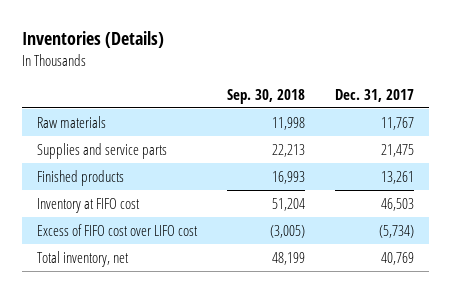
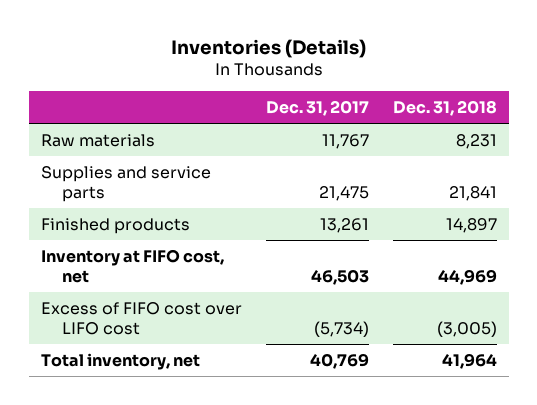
- | Sep. 30, 2018 | Dec. 31, 2017
+ | Dec. 31, 2017 | Dec. 31, 2018
- Inventory at FIFO cost | 51,204 | 46,503
+ Inventory at FIFO cost, net | 46,503 | 44,969

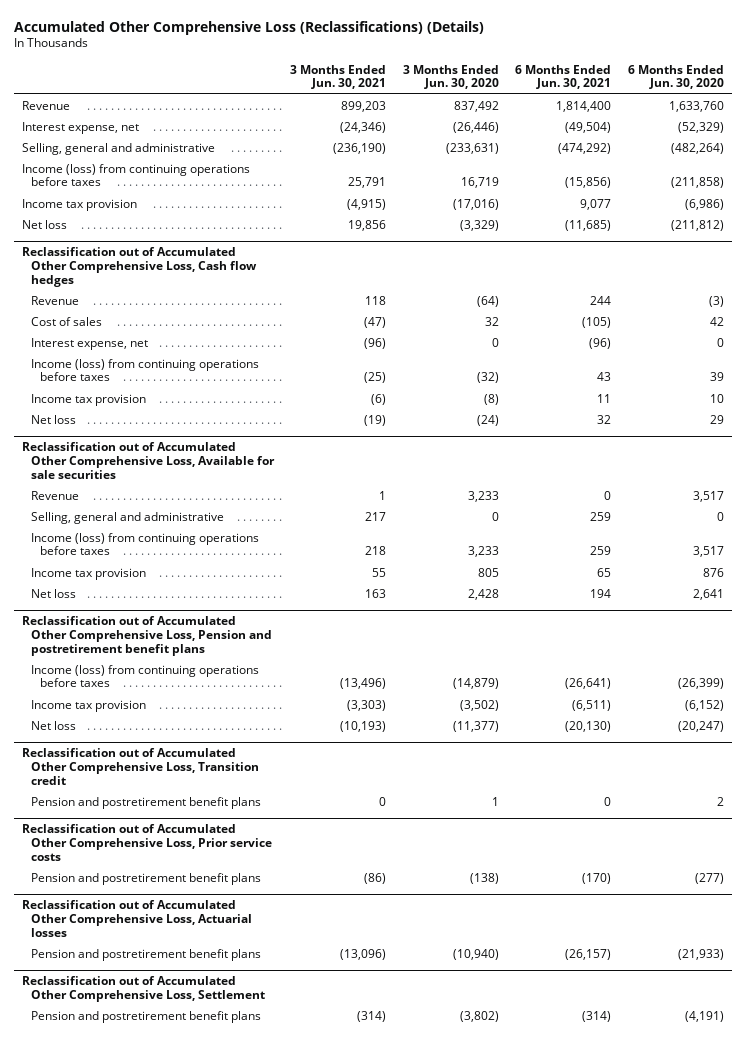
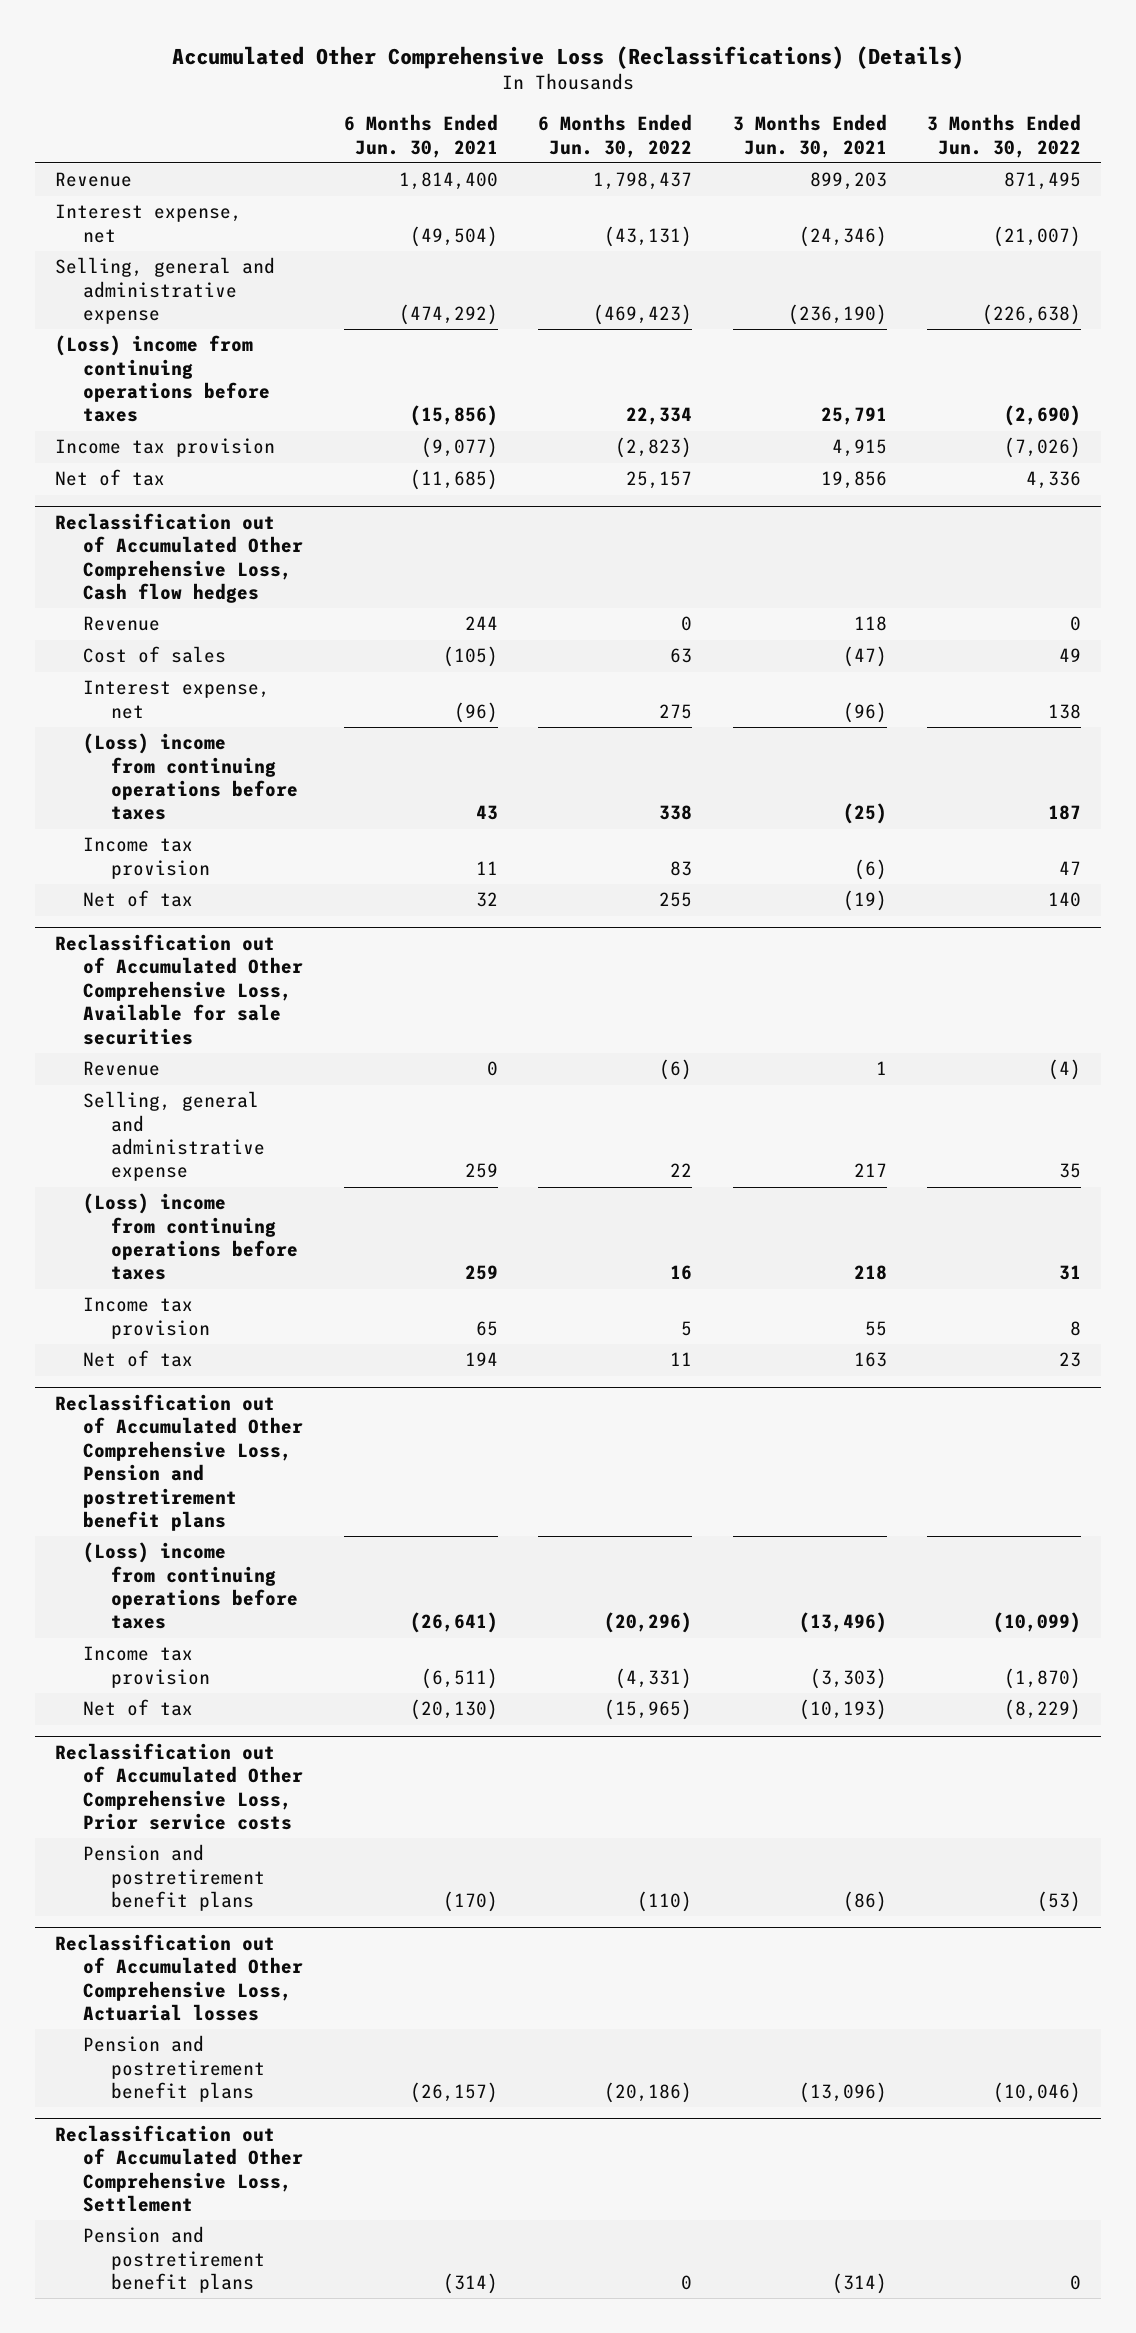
- | 3 Months Ended Jun. 30, 2021 | 3 Months Ended Jun. 30, 2020 | 6 Months Ended Jun. 30, 2021 | 6 Months Ended Jun. 30, 2020
+ | 6 Months Ended Jun. 30, 2021 | 6 Months Ended Jun. 30, 2022 | 3 Months Ended Jun. 30, 2021 | 3 Months Ended Jun. 30, 2022
- Selling, general and administrative | (236,190) | (233,631) | (474,292) | (482,264)
- Income (loss) from continuing operations before taxes | 25,791 | 16,719 | (15,856) | (211,858)
- Income tax provision | (4,915) | (17,016) | 9,077 | (6,986)
- Net loss | 19,856 | (3,329) | (11,685) | (211,812)
+ Selling, general and administrative expense | (474,292) | (469,423) | (236,190) | (226,638)
+ (Loss) income from continuing operations before taxes | (15,856) | 22,334 | 25,791 | (2,690)
+ Income tax provision | (9,077) | (2,823) | 4,915 | (7,026)
+ Net of tax | (11,685) | 25,157 | 19,856 | 4,336
@ Reclassification out of Accumulated Other Comprehensive Loss, Cash flow hedges
- Income (loss) from continuing operations before taxes | (25) | (32) | 43 | 39
+ (Loss) income from continuing operations before taxes | 43 | 338 | (25) | 187
- Net loss | (19) | (24) | 32 | 29
+ Net of tax | 32 | 255 | (19) | 140
@ Reclassification out of Accumulated Other Comprehensive Loss, Available for sale securities
- Selling, general and administrative | 217 | 0 | 259 | 0
- Income (loss) from continuing operations before taxes | 218 | 3,233 | 259 | 3,517
+ Selling, general and administrative expense | 259 | 22 | 217 | 35
+ (Loss) income from continuing operations before taxes | 259 | 16 | 218 | 31
- Net loss | 163 | 2,428 | 194 | 2,641
+ Net of tax | 194 | 11 | 163 | 23
@ Reclassification out of Accumulated Other Comprehensive Loss, Pension and postretirement benefit plans
- Income (loss) from continuing operations before taxes | (13,496) | (14,879) | (26,641) | (26,399)
+ (Loss) income from continuing operations before taxes | (26,641) | (20,296) | (13,496) | (10,099)
- Net loss | (10,193) | (11,377) | (20,130) | (20,247)
- Reclassification out of Accumulated Other Comprehensive Loss, Transition credit
- Pension and postretirement benefit plans | 0 | 1 | 0 | 2
@ Reclassification out of Accumulated Other Comprehensive Loss, Pension and postretirement benefit plans
+ Net of tax | (20,130) | (15,965) | (10,193) | (8,229)

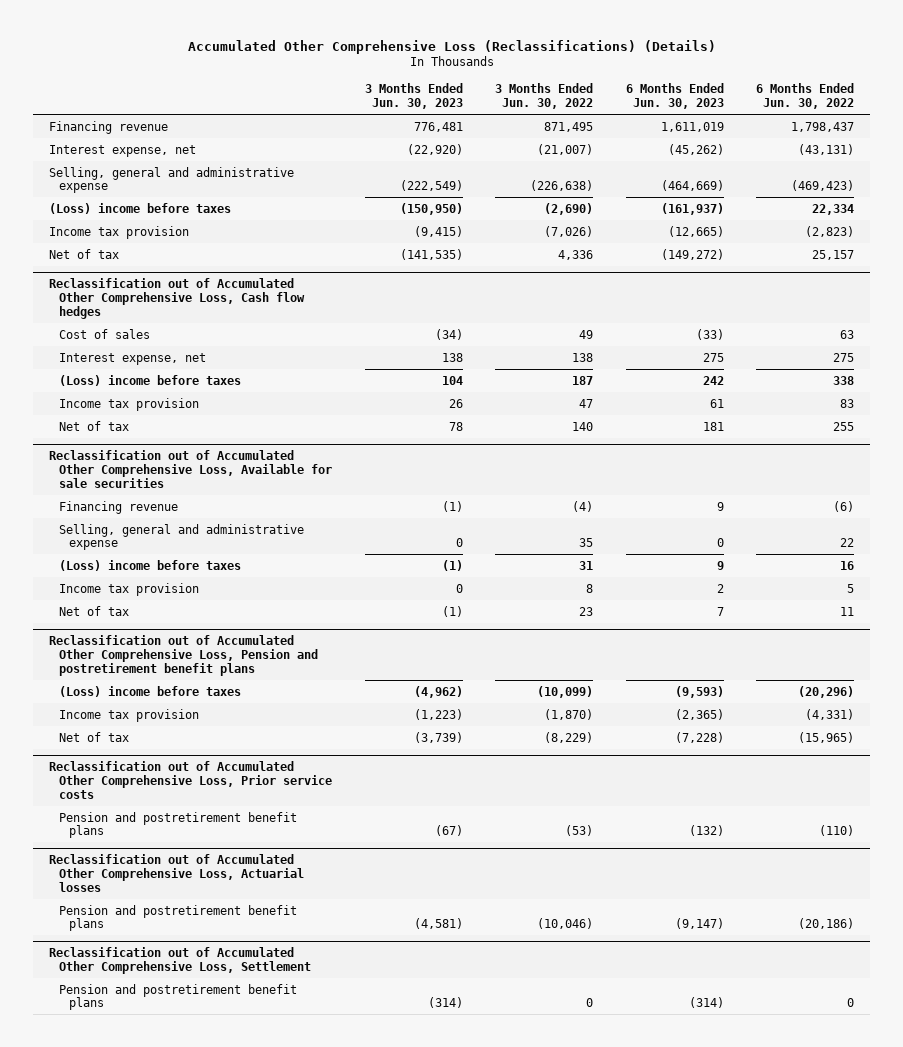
- | 6 Months Ended Jun. 30, 2021 | 6 Months Ended Jun. 30, 2022 | 3 Months Ended Jun. 30, 2021 | 3 Months Ended Jun. 30, 2022
+ | 3 Months Ended Jun. 30, 2023 | 3 Months Ended Jun. 30, 2022 | 6 Months Ended Jun. 30, 2023 | 6 Months Ended Jun. 30, 2022
- Revenue | 1,814,400 | 1,798,437 | 899,203 | 871,495
+ Financing revenue | 776,481 | 871,495 | 1,611,019 | 1,798,437
- (Loss) income from continuing operations before taxes | (15,856) | 22,334 | 25,791 | (2,690)
+ (Loss) income before taxes | (150,950) | (2,690) | (161,937) | 22,334
@ Reclassification out of Accumulated Other Comprehensive Loss, Cash flow hedges
- Revenue | 244 | 0 | 118 | 0
- (Loss) income from continuing operations before taxes | 43 | 338 | (25) | 187
+ (Loss) income before taxes | 104 | 187 | 242 | 338
@ Reclassification out of Accumulated Other Comprehensive Loss, Available for sale securities
- Revenue | 0 | (6) | 1 | (4)
+ Financing revenue | (1) | (4) | 9 | (6)
- (Loss) income from continuing operations before taxes | 259 | 16 | 218 | 31
+ (Loss) income before taxes | (1) | 31 | 9 | 16
@ Reclassification out of Accumulated Other Comprehensive Loss, Pension and postretirement benefit plans
- (Loss) income from continuing operations before taxes | (26,641) | (20,296) | (13,496) | (10,099)
+ (Loss) income before taxes | (4,962) | (10,099) | (9,593) | (20,296)

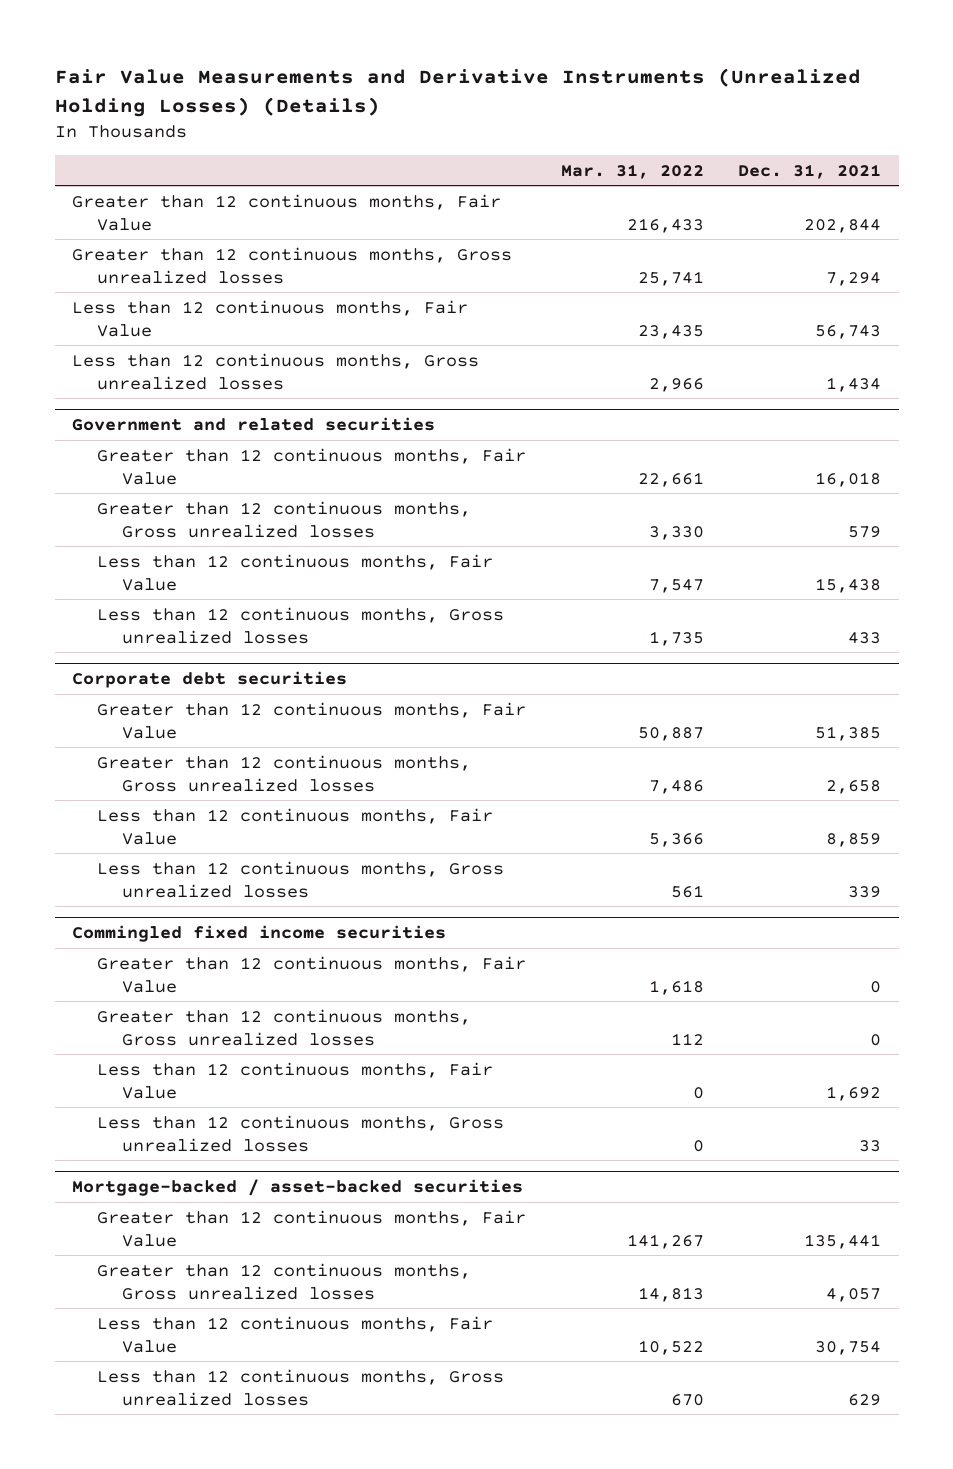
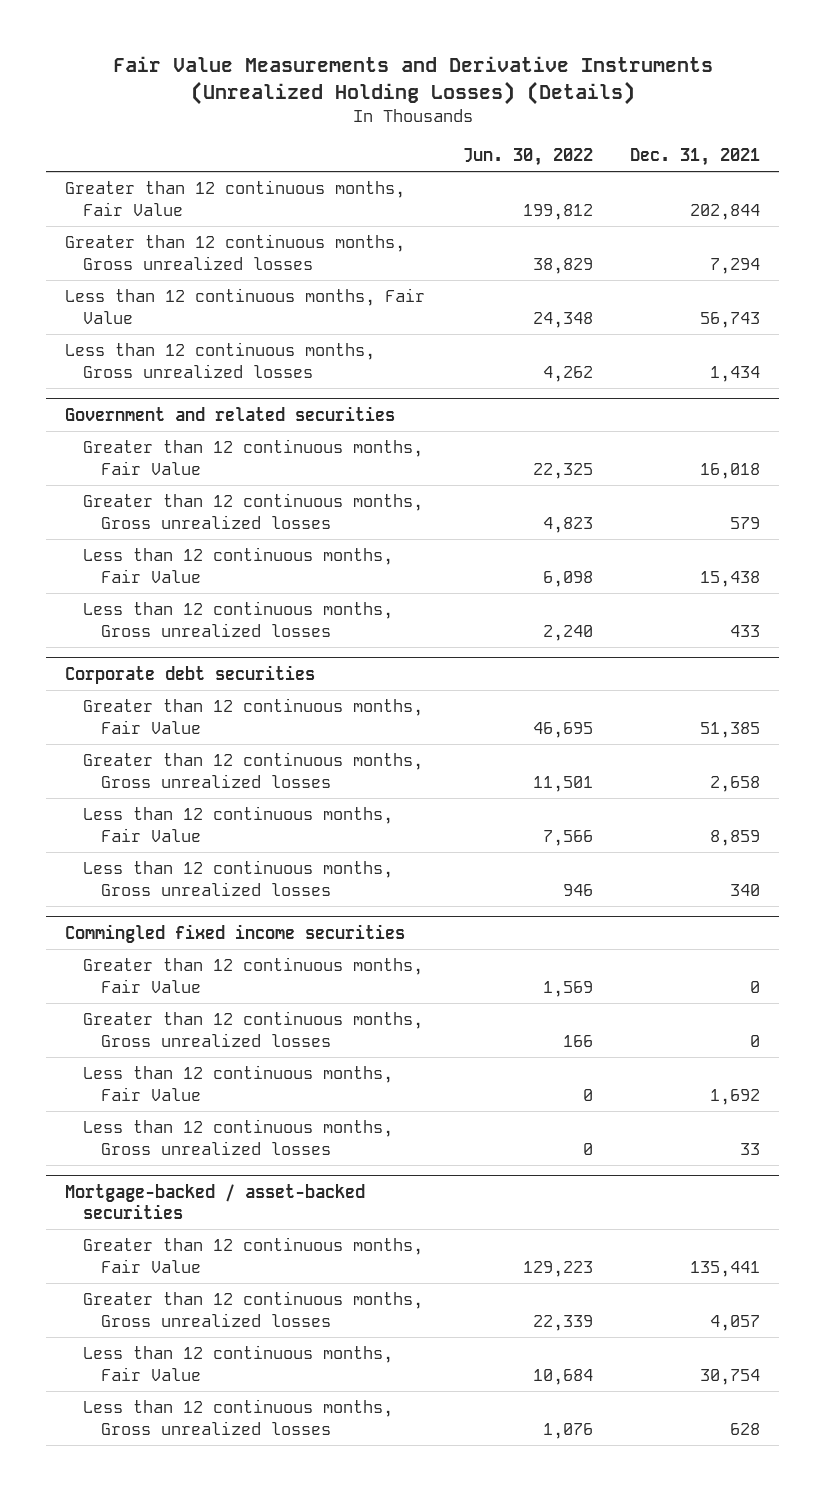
- | Mar. 31, 2022 | Dec. 31, 2021
+ | Jun. 30, 2022 | Dec. 31, 2021
@ Corporate debt securities
- Less than 12 continuous months, Gross unrealized losses | 561 | 339
+ Less than 12 continuous months, Gross unrealized losses | 946 | 340
@ Mortgage-backed / asset-backed securities
- Less than 12 continuous months, Gross unrealized losses | 670 | 629
+ Less than 12 continuous months, Gross unrealized losses | 1,076 | 628

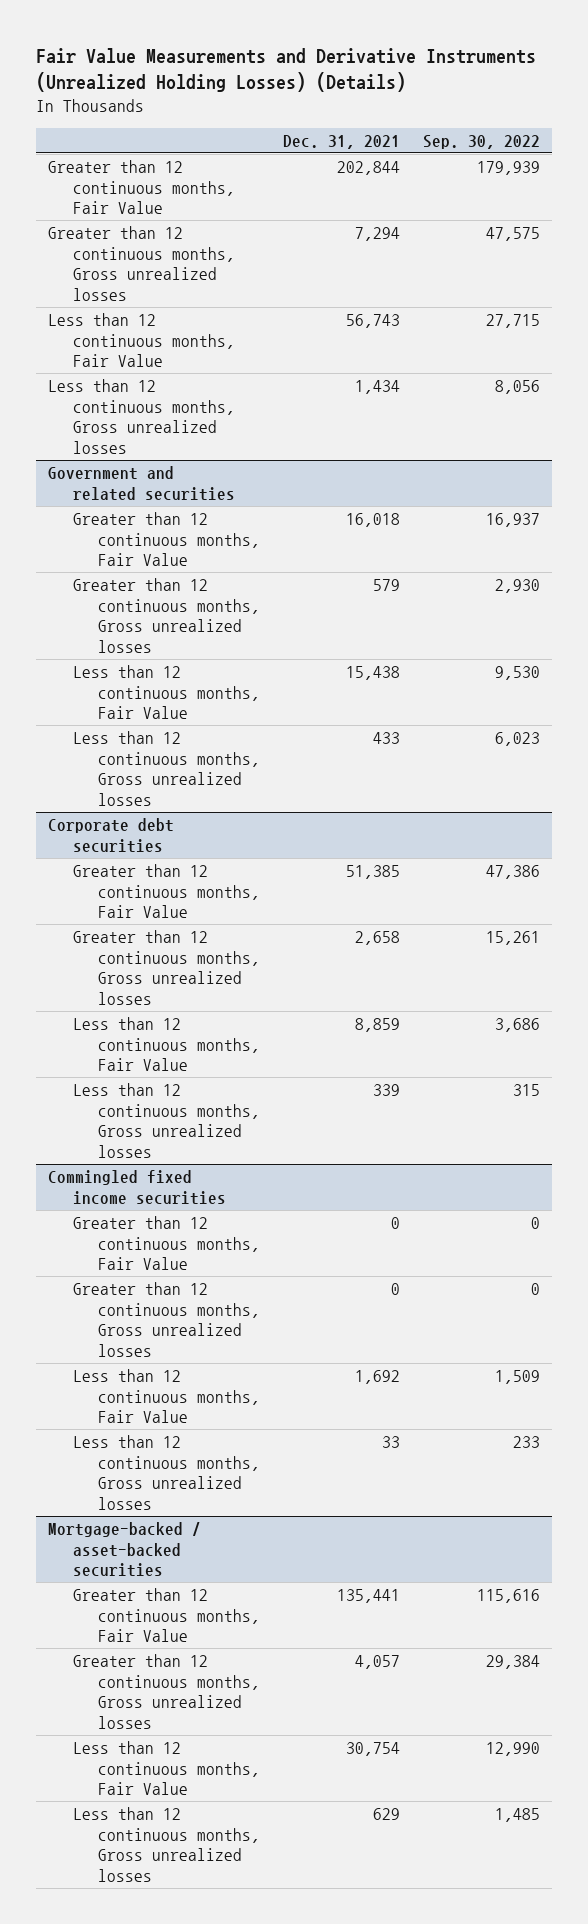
- | Jun. 30, 2022 | Dec. 31, 2021
+ | Dec. 31, 2021 | Sep. 30, 2022
@ Corporate debt securities
- Less than 12 continuous months, Gross unrealized losses | 946 | 340
+ Less than 12 continuous months, Gross unrealized losses | 339 | 315
@ Mortgage-backed / asset-backed securities
- Less than 12 continuous months, Gross unrealized losses | 1,076 | 628
+ Less than 12 continuous months, Gross unrealized losses | 629 | 1,485

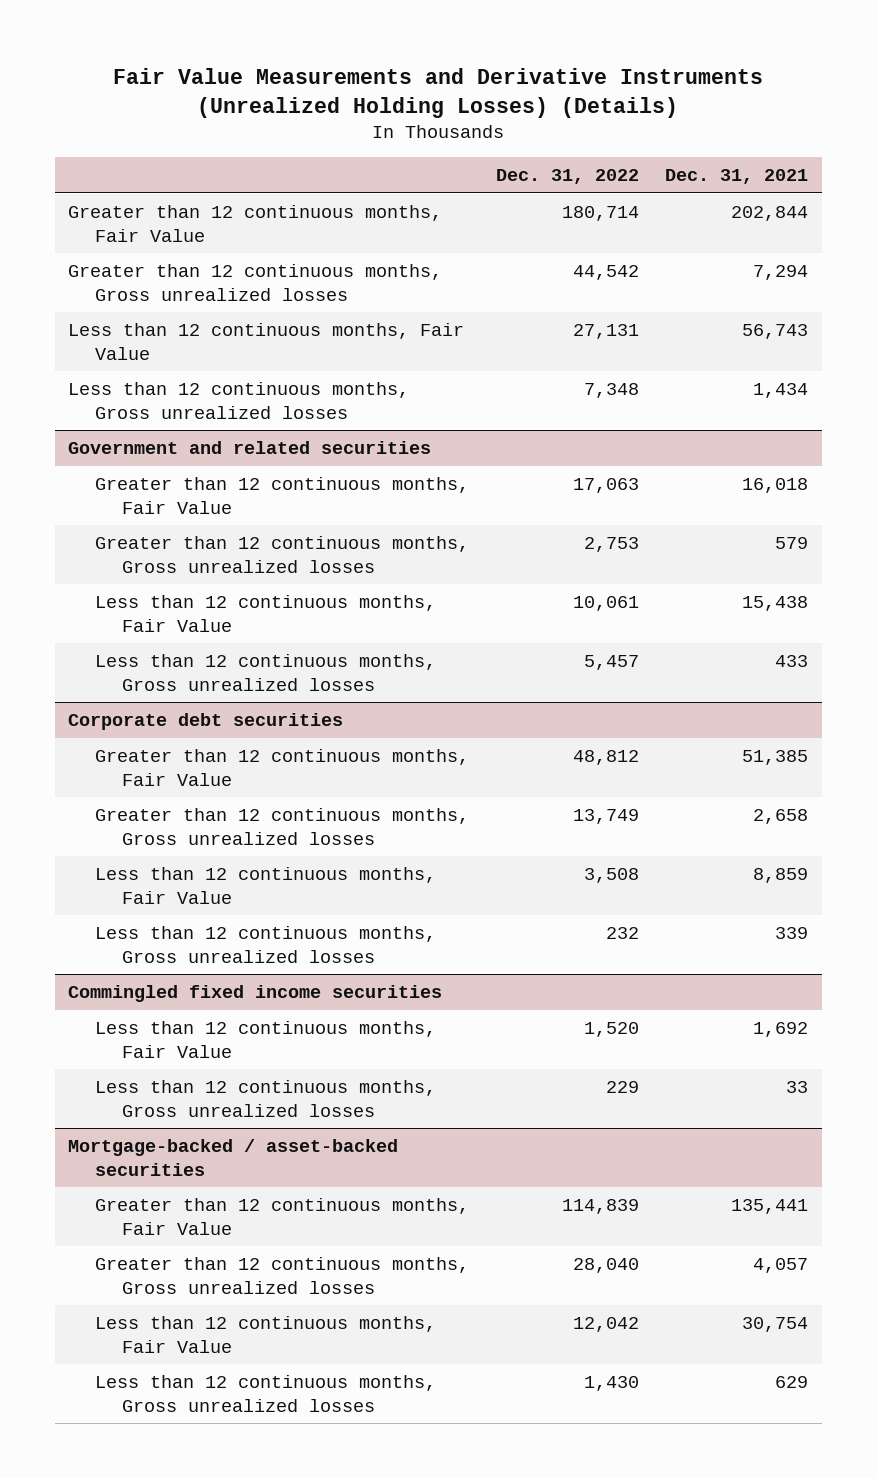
- | Dec. 31, 2021 | Sep. 30, 2022
+ | Dec. 31, 2022 | Dec. 31, 2021
@ Commingled fixed income securities
- Greater than 12 continuous months, Fair Value | 0 | 0
- Greater than 12 continuous months, Gross unrealized losses | 0 | 0

